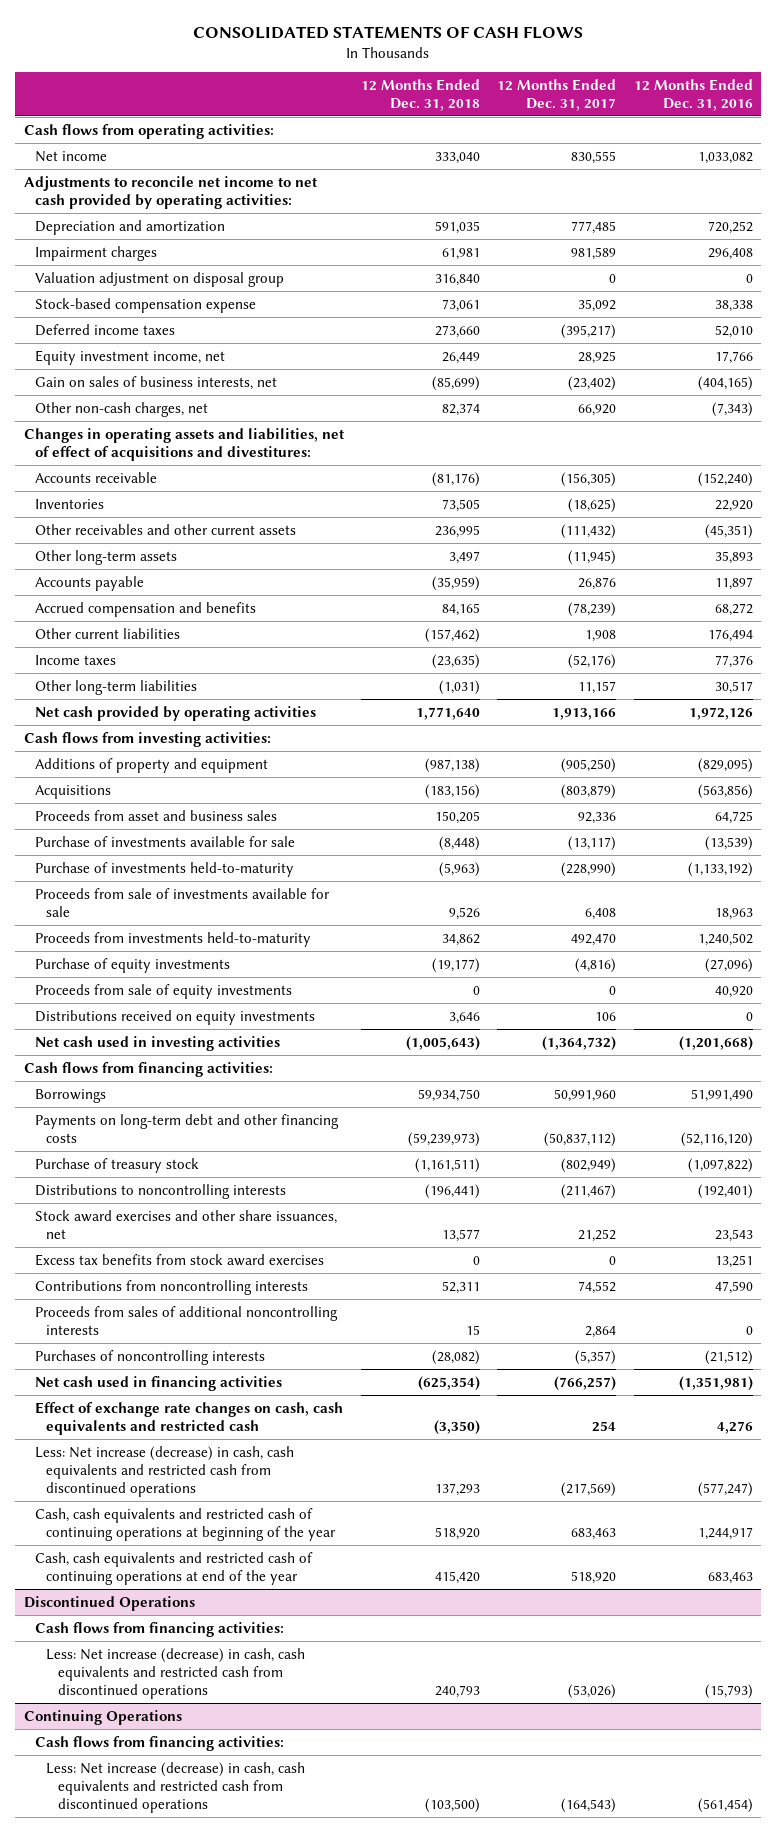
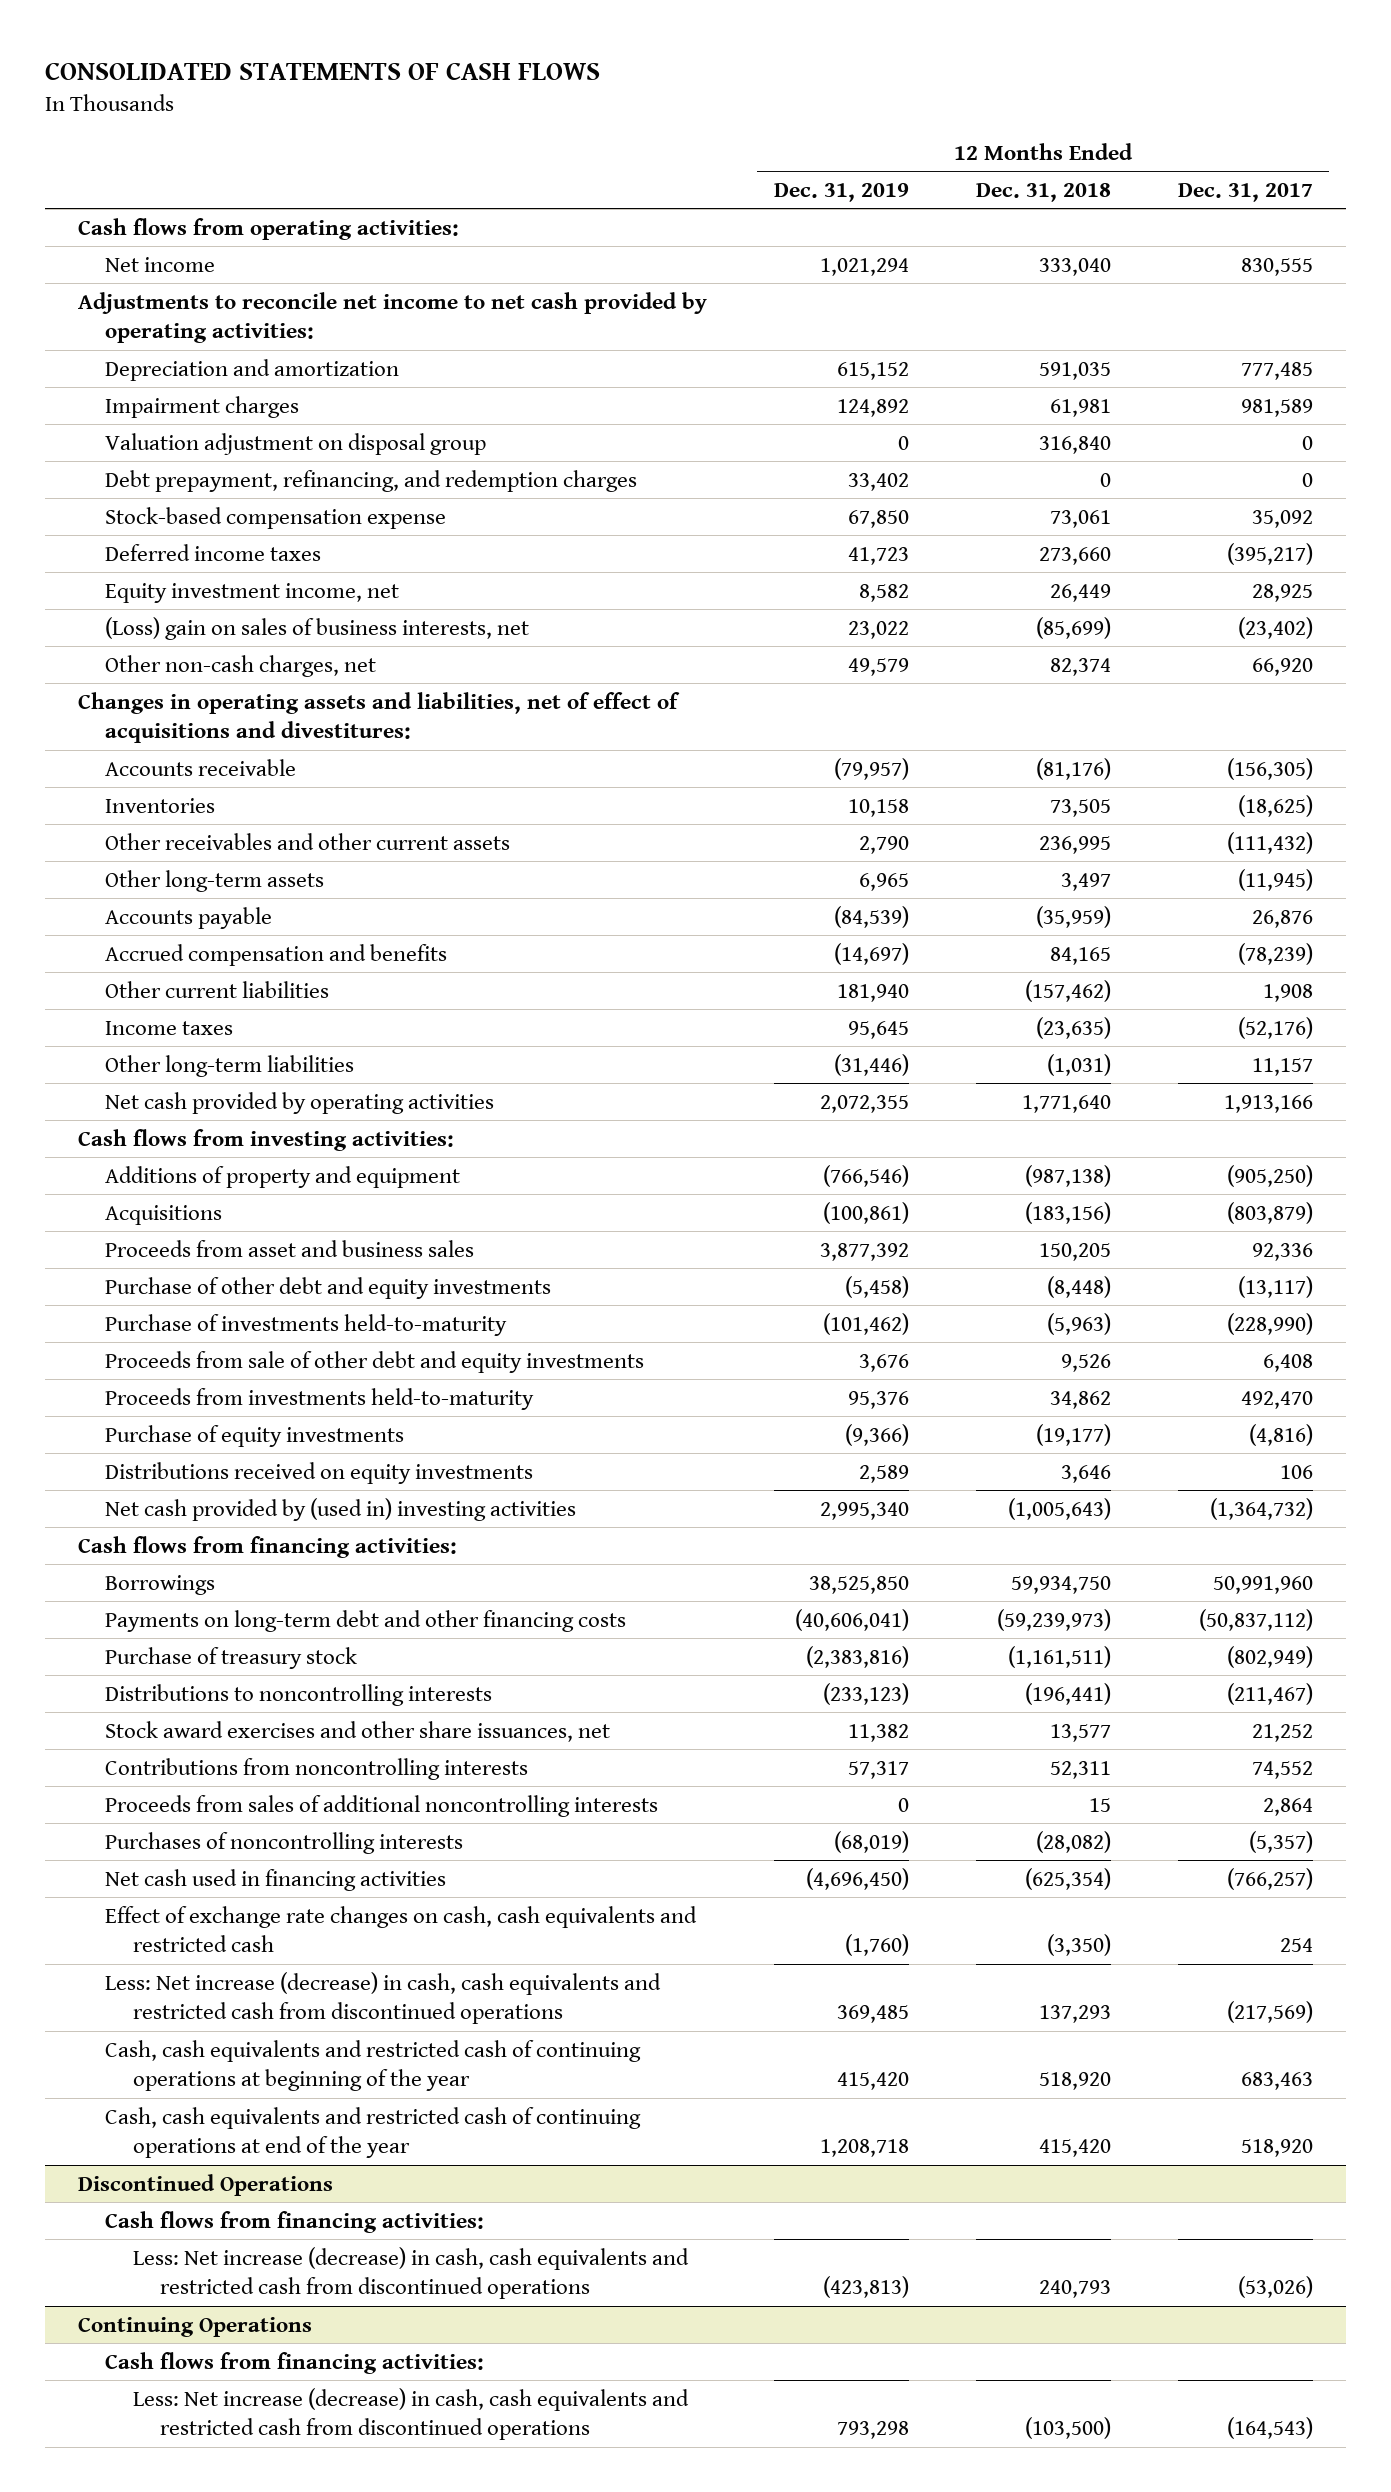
- | 12 Months Ended Dec. 31, 2018 | 12 Months Ended Dec. 31, 2017 | 12 Months Ended Dec. 31, 2016
+ | 12 Months Ended Dec. 31, 2019 | 12 Months Ended Dec. 31, 2018 | 12 Months Ended Dec. 31, 2017
+ Debt prepayment, refinancing, and redemption charges | 33,402 | 0 | 0
- Gain on sales of business interests, net | (85,699) | (23,402) | (404,165)
+ (Loss) gain on sales of business interests, net | 23,022 | (85,699) | (23,402)
- Purchase of investments available for sale | (8,448) | (13,117) | (13,539)
+ Purchase of other debt and equity investments | (5,458) | (8,448) | (13,117)
- Proceeds from sale of investments available for sale | 9,526 | 6,408 | 18,963
+ Proceeds from sale of other debt and equity investments | 3,676 | 9,526 | 6,408
- Proceeds from sale of equity investments | 0 | 0 | 40,920
- Net cash used in investing activities | (1,005,643) | (1,364,732) | (1,201,668)
+ Net cash provided by (used in) investing activities | 2,995,340 | (1,005,643) | (1,364,732)
- Excess tax benefits from stock award exercises | 0 | 0 | 13,251

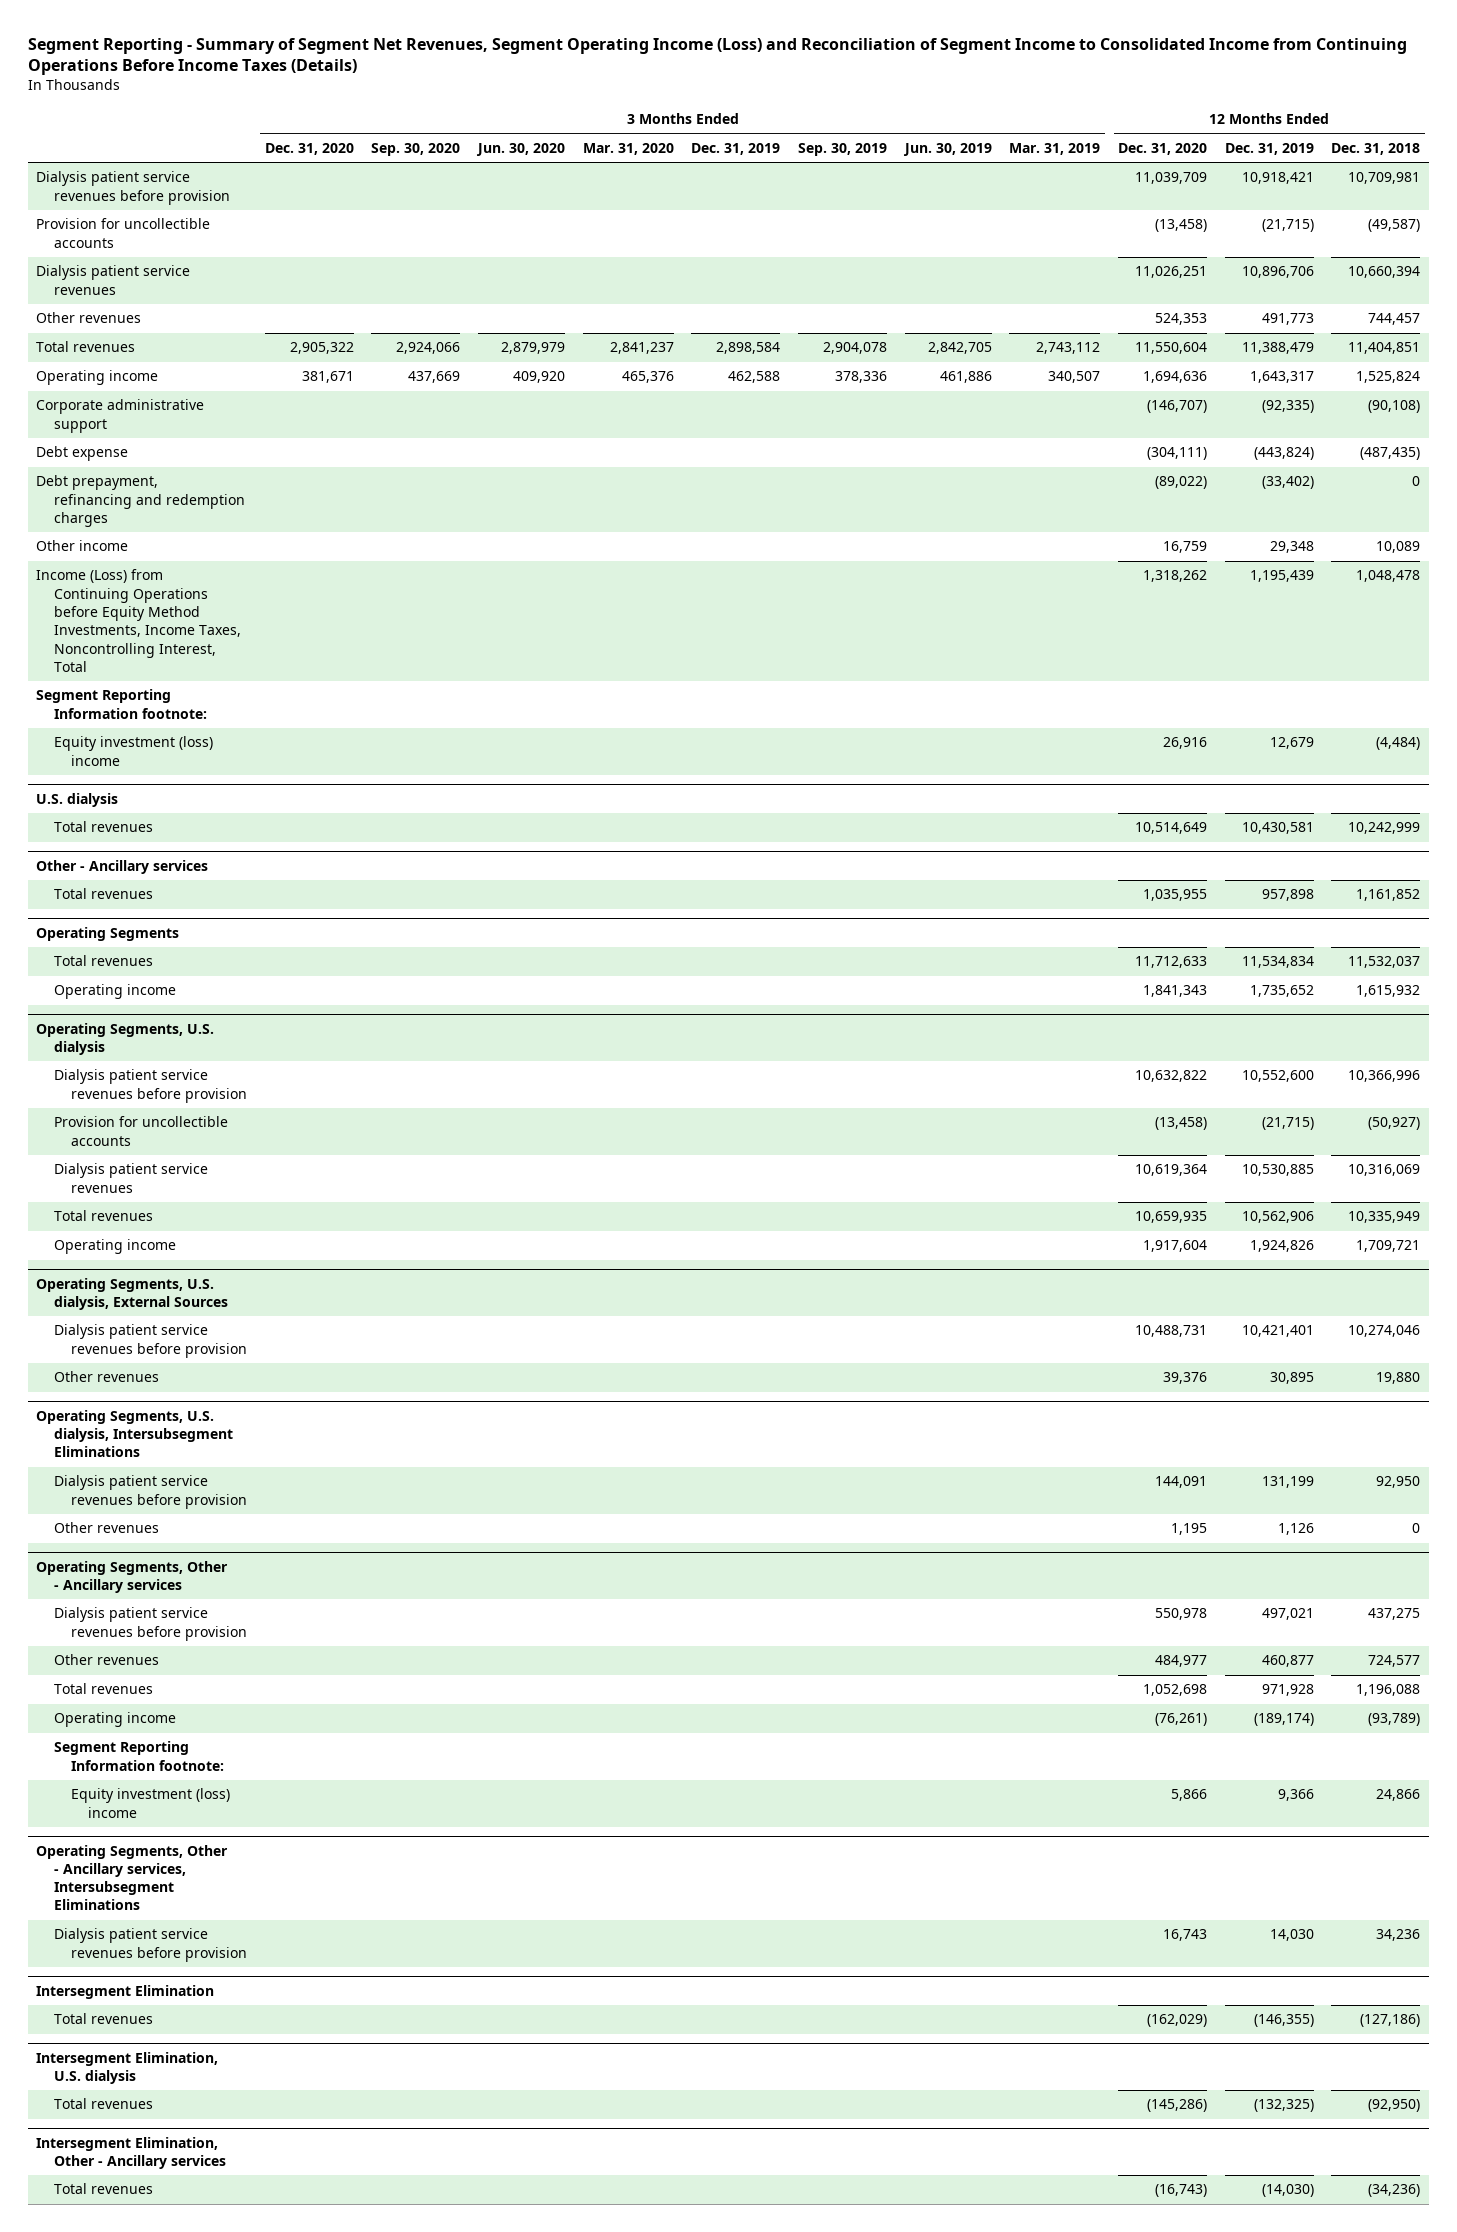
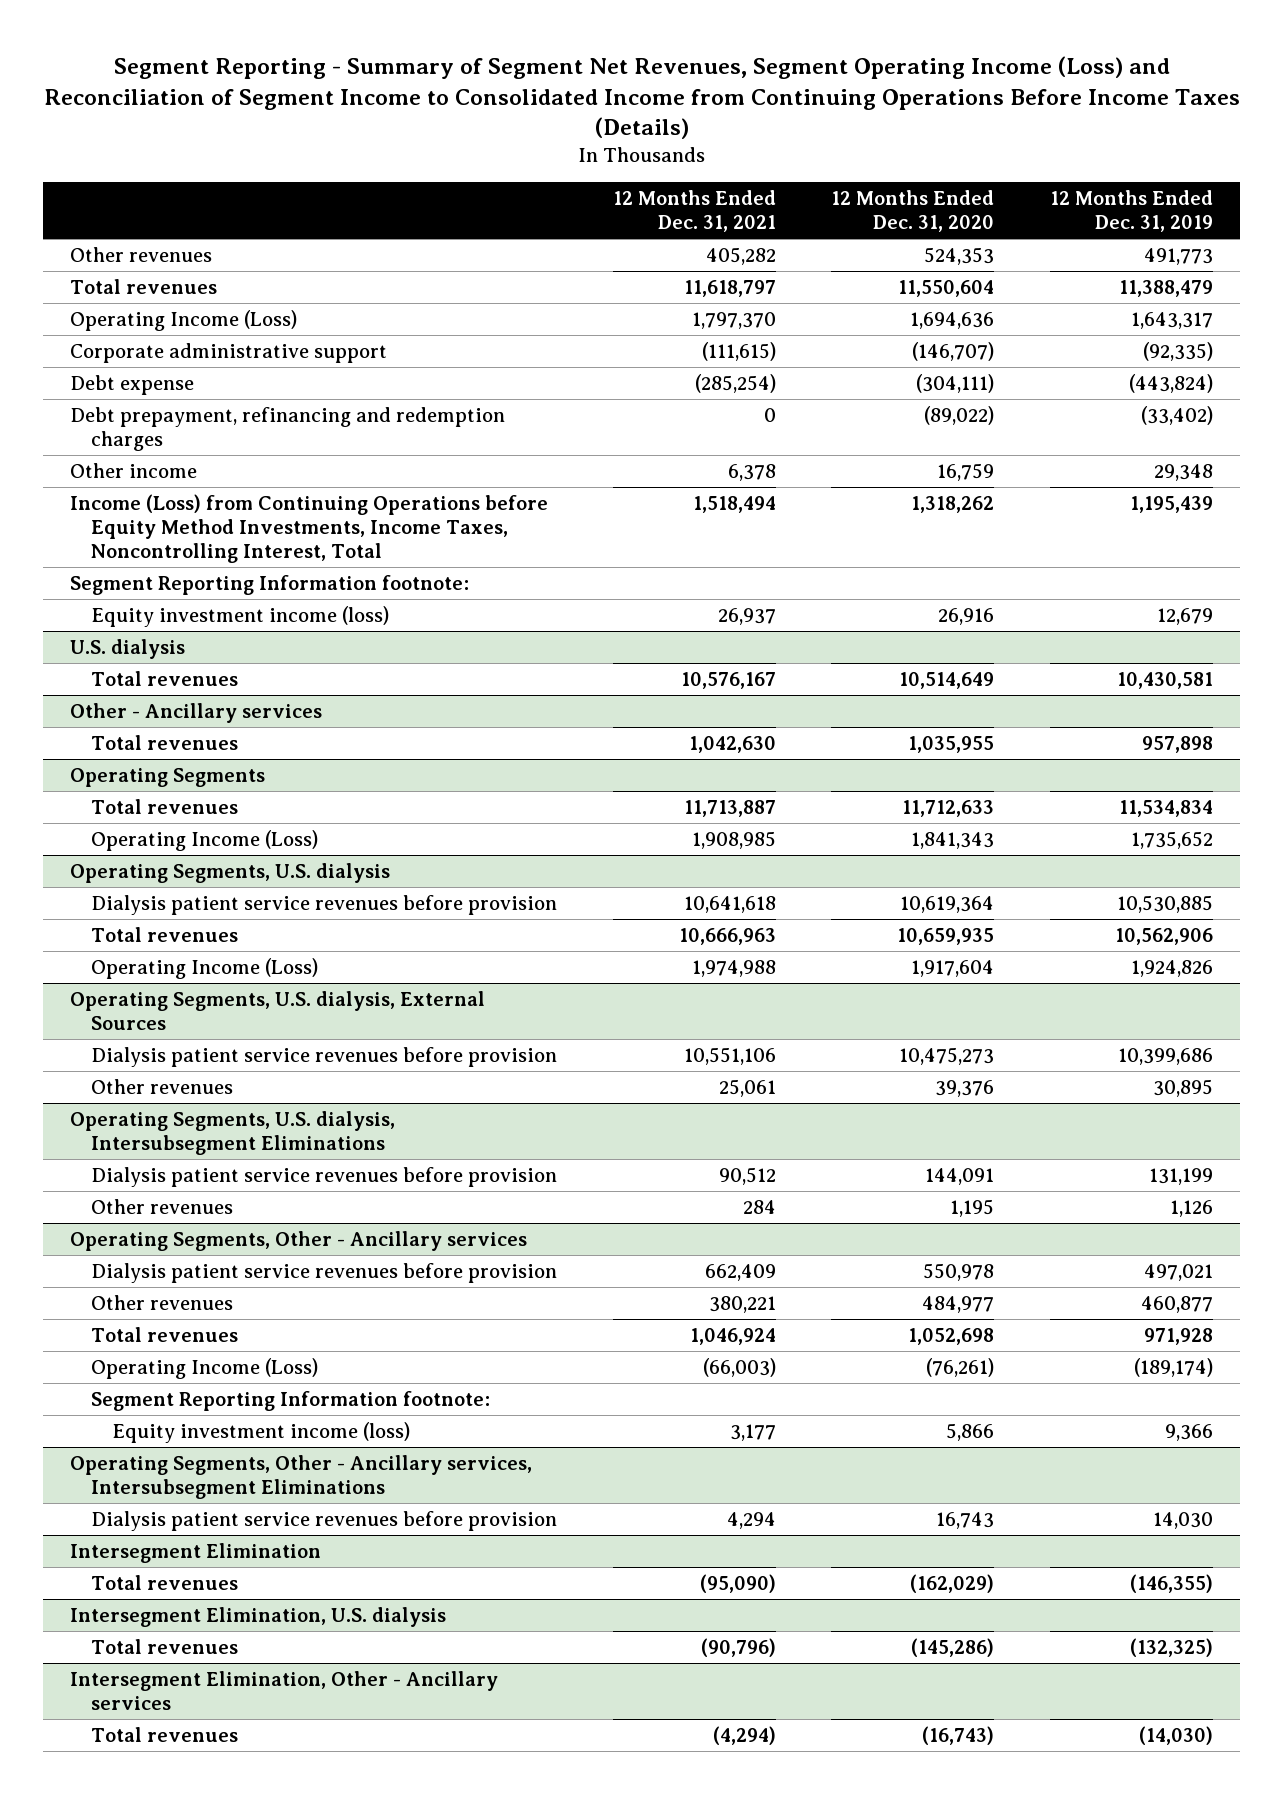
- | 3 Months Ended Dec. 31, 2020 | 3 Months Ended Sep. 30, 2020 | 3 Months Ended Jun. 30, 2020 | 3 Months Ended Mar. 31, 2020 | 3 Months Ended Dec. 31, 2019 | 3 Months Ended Sep. 30, 2019 | 3 Months Ended Jun. 30, 2019 | 3 Months Ended Mar. 31, 2019 | 12 Months Ended Dec. 31, 2020 | 12 Months Ended Dec. 31, 2019 | 12 Months Ended Dec. 31, 2018
+ | 12 Months Ended Dec. 31, 2021 | 12 Months Ended Dec. 31, 2020 | 12 Months Ended Dec. 31, 2019
- Dialysis patient service revenues before provision | | | | | | | | | 11,039,709 | 10,918,421 | 10,709,981
- Provision for uncollectible accounts | | | | | | | | | (13,458) | (21,715) | (49,587)
- Dialysis patient service revenues | | | | | | | | | 11,026,251 | 10,896,706 | 10,660,394
- Operating income | 381,671 | 437,669 | 409,920 | 465,376 | 462,588 | 378,336 | 461,886 | 340,507 | 1,694,636 | 1,643,317 | 1,525,824
+ Operating Income (Loss) | 1,797,370 | 1,694,636 | 1,643,317
- Equity investment (loss) income | | | | | | | | | 26,916 | 12,679 | (4,484)
+ Equity investment income (loss) | 26,937 | 26,916 | 12,679
@ Operating Segments
- Operating income | | | | | | | | | 1,841,343 | 1,735,652 | 1,615,932
+ Operating Income (Loss) | 1,908,985 | 1,841,343 | 1,735,652
@ Operating Segments, U.S. dialysis
- Dialysis patient service revenues before provision | | | | | | | | | 10,632,822 | 10,552,600 | 10,366,996
- Provision for uncollectible accounts | | | | | | | | | (13,458) | (21,715) | (50,927)
- Dialysis patient service revenues | | | | | | | | | 10,619,364 | 10,530,885 | 10,316,069
+ Dialysis patient service revenues before provision | 10,641,618 | 10,619,364 | 10,530,885
- Operating income | | | | | | | | | 1,917,604 | 1,924,826 | 1,709,721
+ Operating Income (Loss) | 1,974,988 | 1,917,604 | 1,924,826
@ Operating Segments, U.S. dialysis, External Sources
- Dialysis patient service revenues before provision | | | | | | | | | 10,488,731 | 10,421,401 | 10,274,046
+ Dialysis patient service revenues before provision | 10,551,106 | 10,475,273 | 10,399,686
@ Operating Segments, Other - Ancillary services
- Operating income | | | | | | | | | (76,261) | (189,174) | (93,789)
+ Operating Income (Loss) | (66,003) | (76,261) | (189,174)
- Equity investment (loss) income | | | | | | | | | 5,866 | 9,366 | 24,866
+ Equity investment income (loss) | 3,177 | 5,866 | 9,366

